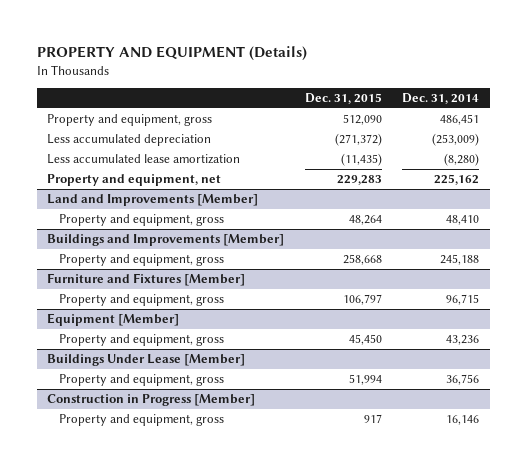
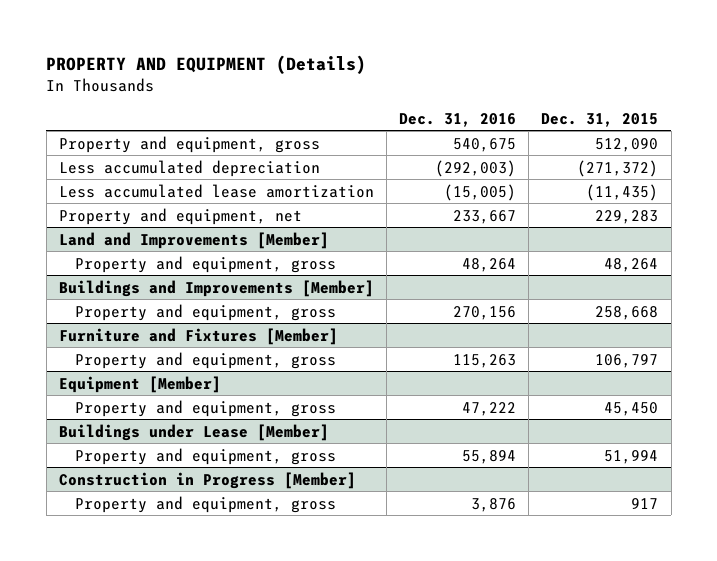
- | Dec. 31, 2015 | Dec. 31, 2014
+ | Dec. 31, 2016 | Dec. 31, 2015
- Buildings Under Lease [Member]
+ Buildings under Lease [Member]

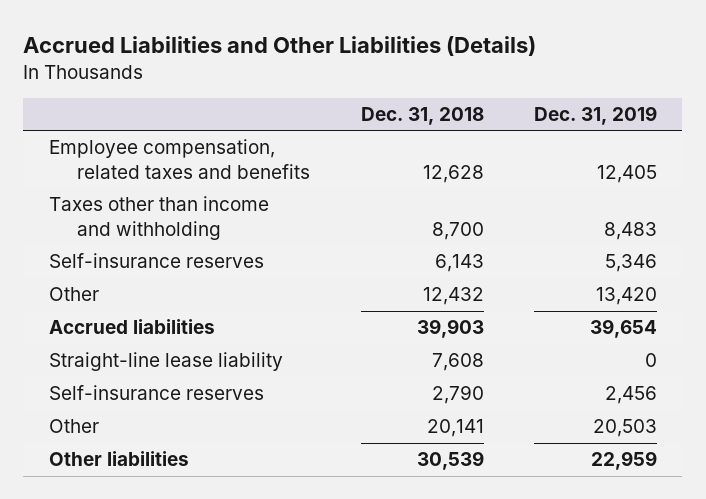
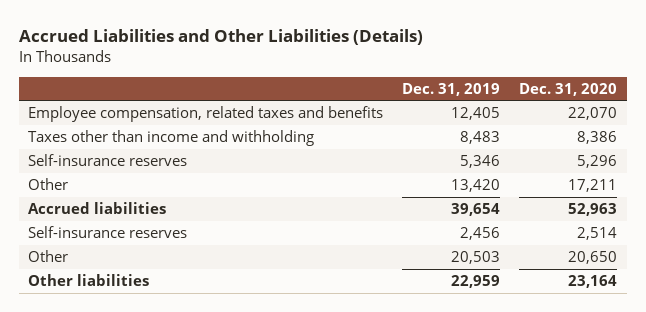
- | Dec. 31, 2018 | Dec. 31, 2019
+ | Dec. 31, 2019 | Dec. 31, 2020
- Straight-line lease liability | 7,608 | 0

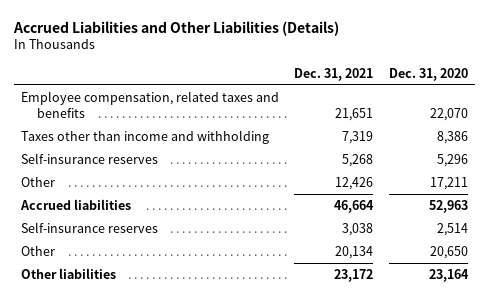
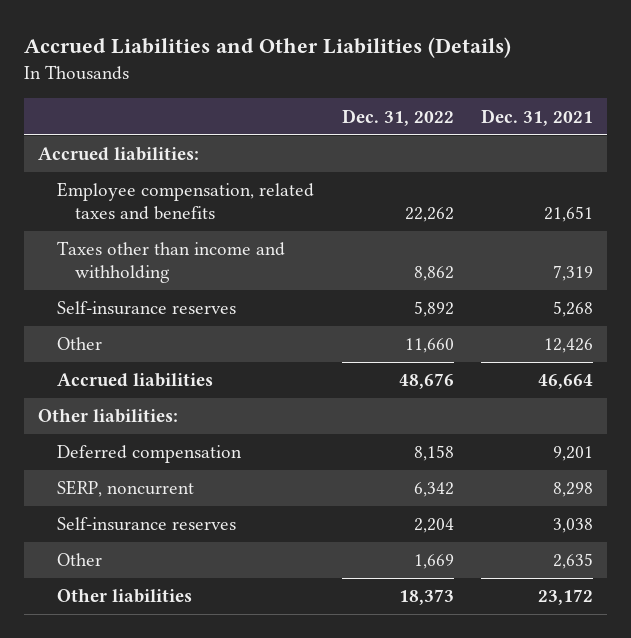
- | Dec. 31, 2021 | Dec. 31, 2020
+ | Dec. 31, 2022 | Dec. 31, 2021
+ Accrued liabilities:
+ Other liabilities:
+ Deferred compensation | 8,158 | 9,201
+ SERP, noncurrent | 6,342 | 8,298
- Other | 20,134 | 20,650
+ Other | 1,669 | 2,635

